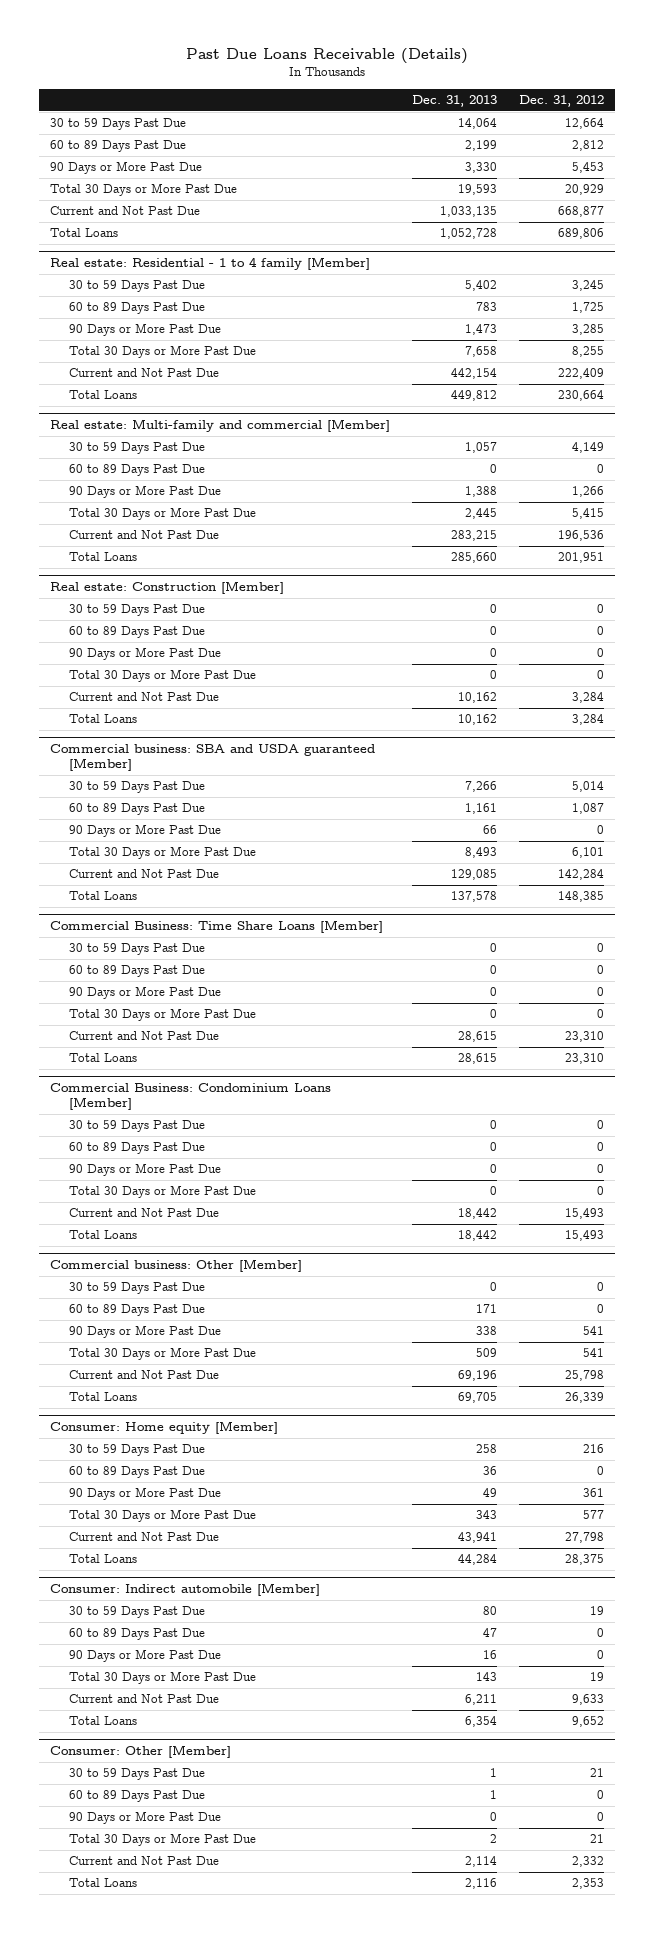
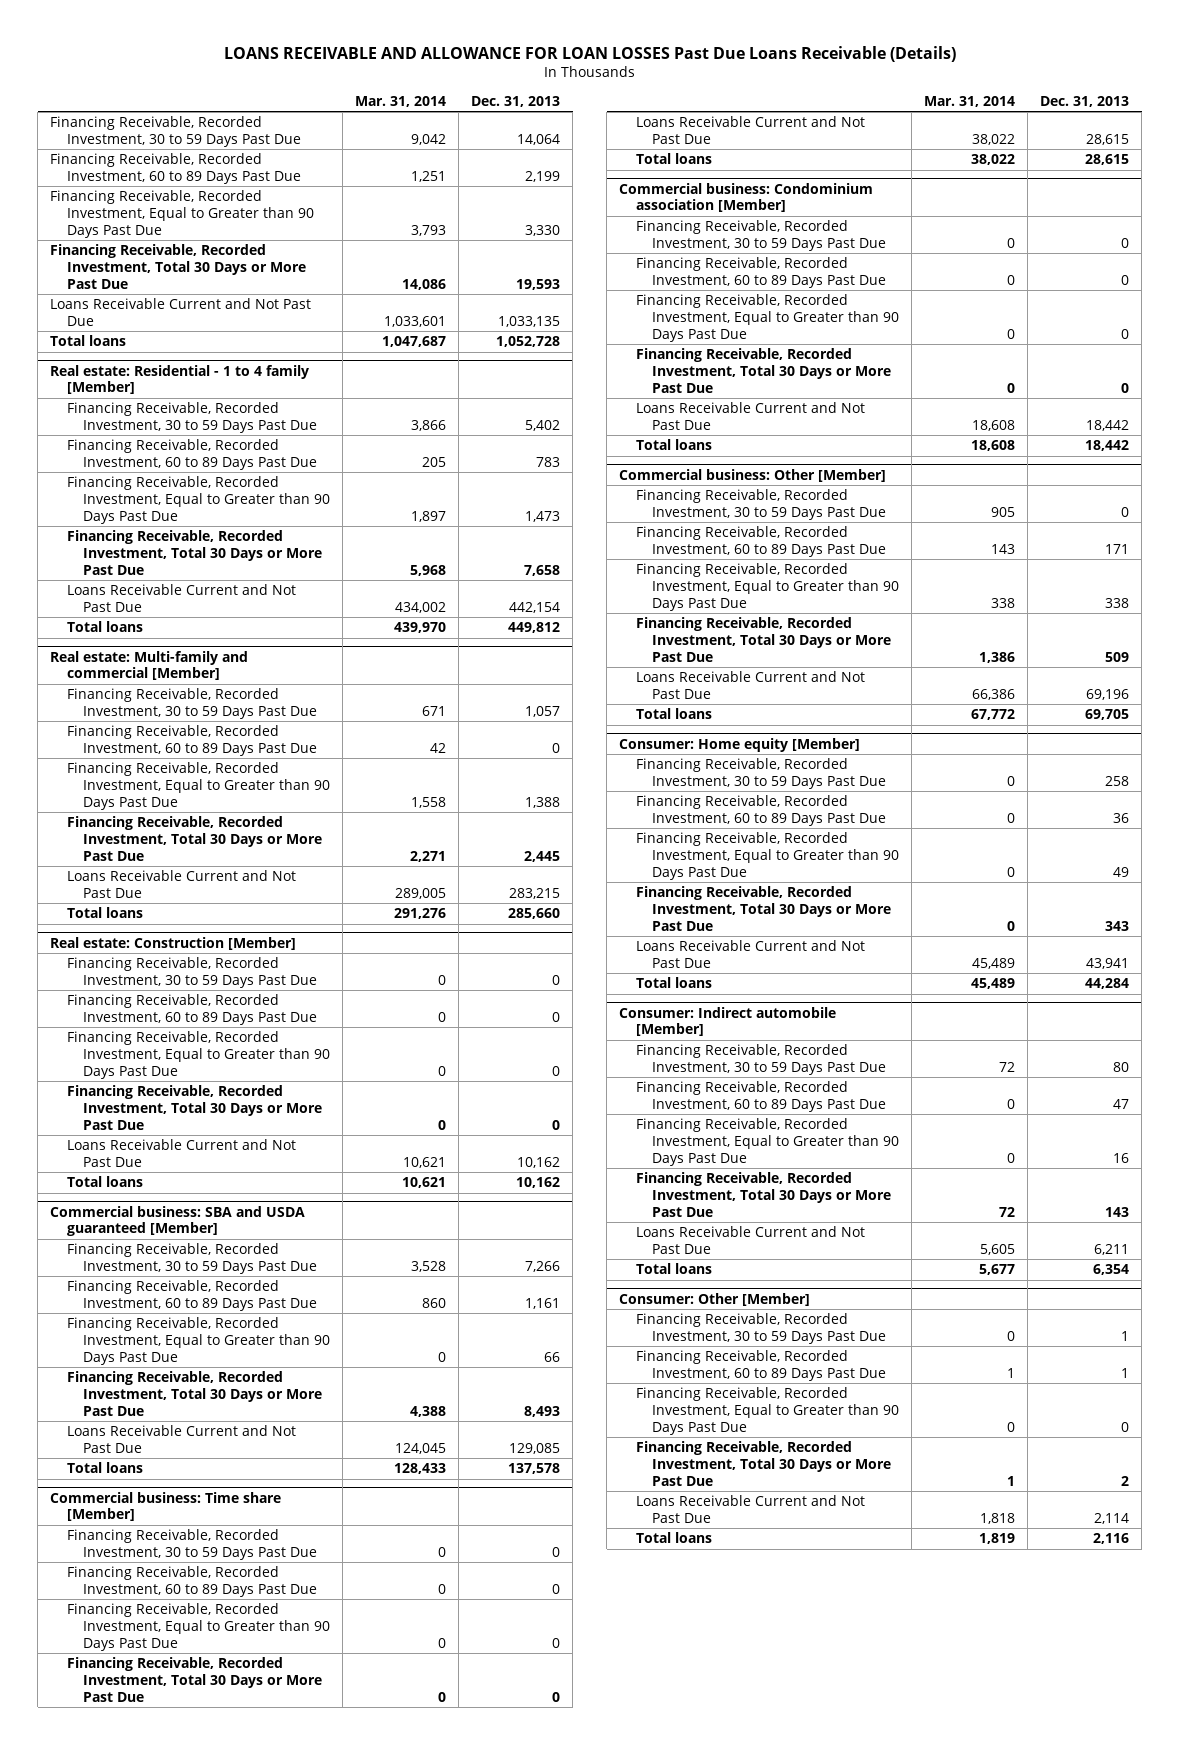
- Past Due Loans Receivable (Details)
+ LOANS RECEIVABLE AND ALLOWANCE FOR LOAN LOSSES Past Due Loans Receivable (Details)
- | Dec. 31, 2013 | Dec. 31, 2012
+ | Mar. 31, 2014 | Dec. 31, 2013
- 30 to 59 Days Past Due | 14,064 | 12,664
- 60 to 89 Days Past Due | 2,199 | 2,812
- 90 Days or More Past Due | 3,330 | 5,453
- Total 30 Days or More Past Due | 19,593 | 20,929
- Current and Not Past Due | 1,033,135 | 668,877
- Total Loans | 1,052,728 | 689,806
+ Financing Receivable, Recorded Investment, 30 to 59 Days Past Due | 9,042 | 14,064
+ Financing Receivable, Recorded Investment, 60 to 89 Days Past Due | 1,251 | 2,199
+ Financing Receivable, Recorded Investment, Equal to Greater than 90 Days Past Due | 3,793 | 3,330
+ Financing Receivable, Recorded Investment, Total 30 Days or More Past Due | 14,086 | 19,593
+ Loans Receivable Current and Not Past Due | 1,033,601 | 1,033,135
+ Total loans | 1,047,687 | 1,052,728
@ Real estate: Residential - 1 to 4 family [Member]
- 30 to 59 Days Past Due | 5,402 | 3,245
- 60 to 89 Days Past Due | 783 | 1,725
- 90 Days or More Past Due | 1,473 | 3,285
- Total 30 Days or More Past Due | 7,658 | 8,255
- Current and Not Past Due | 442,154 | 222,409
- Total Loans | 449,812 | 230,664
+ Financing Receivable, Recorded Investment, 30 to 59 Days Past Due | 3,866 | 5,402
+ Financing Receivable, Recorded Investment, 60 to 89 Days Past Due | 205 | 783
+ Financing Receivable, Recorded Investment, Equal to Greater than 90 Days Past Due | 1,897 | 1,473
+ Financing Receivable, Recorded Investment, Total 30 Days or More Past Due | 5,968 | 7,658
+ Loans Receivable Current and Not Past Due | 434,002 | 442,154
+ Total loans | 439,970 | 449,812
@ Real estate: Multi-family and commercial [Member]
- 30 to 59 Days Past Due | 1,057 | 4,149
- 60 to 89 Days Past Due | 0 | 0
- 90 Days or More Past Due | 1,388 | 1,266
- Total 30 Days or More Past Due | 2,445 | 5,415
- Current and Not Past Due | 283,215 | 196,536
- Total Loans | 285,660 | 201,951
+ Financing Receivable, Recorded Investment, 30 to 59 Days Past Due | 671 | 1,057
+ Financing Receivable, Recorded Investment, 60 to 89 Days Past Due | 42 | 0
+ Financing Receivable, Recorded Investment, Equal to Greater than 90 Days Past Due | 1,558 | 1,388
+ Financing Receivable, Recorded Investment, Total 30 Days or More Past Due | 2,271 | 2,445
+ Loans Receivable Current and Not Past Due | 289,005 | 283,215
+ Total loans | 291,276 | 285,660
@ Real estate: Construction [Member]
- 30 to 59 Days Past Due | 0 | 0
- 60 to 89 Days Past Due | 0 | 0
- 90 Days or More Past Due | 0 | 0
- Total 30 Days or More Past Due | 0 | 0
- Current and Not Past Due | 10,162 | 3,284
- Total Loans | 10,162 | 3,284
+ Financing Receivable, Recorded Investment, 30 to 59 Days Past Due | 0 | 0
+ Financing Receivable, Recorded Investment, 60 to 89 Days Past Due | 0 | 0
+ Financing Receivable, Recorded Investment, Equal to Greater than 90 Days Past Due | 0 | 0
+ Financing Receivable, Recorded Investment, Total 30 Days or More Past Due | 0 | 0
+ Loans Receivable Current and Not Past Due | 10,621 | 10,162
+ Total loans | 10,621 | 10,162
@ Commercial business: SBA and USDA guaranteed [Member]
- 30 to 59 Days Past Due | 7,266 | 5,014
- 60 to 89 Days Past Due | 1,161 | 1,087
- 90 Days or More Past Due | 66 | 0
- Total 30 Days or More Past Due | 8,493 | 6,101
- Current and Not Past Due | 129,085 | 142,284
- Total Loans | 137,578 | 148,385
- Commercial Business: Time Share Loans [Member]
- 30 to 59 Days Past Due | 0 | 0
- 60 to 89 Days Past Due | 0 | 0
- 90 Days or More Past Due | 0 | 0
- Total 30 Days or More Past Due | 0 | 0
- Current and Not Past Due | 28,615 | 23,310
- Total Loans | 28,615 | 23,310
- Commercial Business: Condominium Loans [Member]
- 30 to 59 Days Past Due | 0 | 0
- 60 to 89 Days Past Due | 0 | 0
- 90 Days or More Past Due | 0 | 0
- Total 30 Days or More Past Due | 0 | 0
- Current and Not Past Due | 18,442 | 15,493
- Total Loans | 18,442 | 15,493
@ Commercial business: SBA and USDA guaranteed [Member]
+ Financing Receivable, Recorded Investment, 30 to 59 Days Past Due | 3,528 | 7,266
+ Financing Receivable, Recorded Investment, 60 to 89 Days Past Due | 860 | 1,161
+ Financing Receivable, Recorded Investment, Equal to Greater than 90 Days Past Due | 0 | 66
+ Financing Receivable, Recorded Investment, Total 30 Days or More Past Due | 4,388 | 8,493
+ Loans Receivable Current and Not Past Due | 124,045 | 129,085
+ Total loans | 128,433 | 137,578
+ Commercial business: Time share [Member]
+ Financing Receivable, Recorded Investment, 30 to 59 Days Past Due | 0 | 0
+ Financing Receivable, Recorded Investment, 60 to 89 Days Past Due | 0 | 0
+ Financing Receivable, Recorded Investment, Equal to Greater than 90 Days Past Due | 0 | 0
+ Financing Receivable, Recorded Investment, Total 30 Days or More Past Due | 0 | 0
+ Loans Receivable Current and Not Past Due | 38,022 | 28,615
+ Total loans | 38,022 | 28,615
+ Commercial business: Condominium association [Member]
+ Financing Receivable, Recorded Investment, 30 to 59 Days Past Due | 0 | 0
+ Financing Receivable, Recorded Investment, 60 to 89 Days Past Due | 0 | 0
+ Financing Receivable, Recorded Investment, Equal to Greater than 90 Days Past Due | 0 | 0
+ Financing Receivable, Recorded Investment, Total 30 Days or More Past Due | 0 | 0
+ Loans Receivable Current and Not Past Due | 18,608 | 18,442
+ Total loans | 18,608 | 18,442
@ Commercial business: Other [Member]
- 30 to 59 Days Past Due | 0 | 0
- 60 to 89 Days Past Due | 171 | 0
- 90 Days or More Past Due | 338 | 541
- Total 30 Days or More Past Due | 509 | 541
- Current and Not Past Due | 69,196 | 25,798
- Total Loans | 69,705 | 26,339
+ Financing Receivable, Recorded Investment, 30 to 59 Days Past Due | 905 | 0
+ Financing Receivable, Recorded Investment, 60 to 89 Days Past Due | 143 | 171
+ Financing Receivable, Recorded Investment, Equal to Greater than 90 Days Past Due | 338 | 338
+ Financing Receivable, Recorded Investment, Total 30 Days or More Past Due | 1,386 | 509
+ Loans Receivable Current and Not Past Due | 66,386 | 69,196
+ Total loans | 67,772 | 69,705
@ Consumer: Home equity [Member]
- 30 to 59 Days Past Due | 258 | 216
- 60 to 89 Days Past Due | 36 | 0
- 90 Days or More Past Due | 49 | 361
- Total 30 Days or More Past Due | 343 | 577
- Current and Not Past Due | 43,941 | 27,798
- Total Loans | 44,284 | 28,375
+ Financing Receivable, Recorded Investment, 30 to 59 Days Past Due | 0 | 258
+ Financing Receivable, Recorded Investment, 60 to 89 Days Past Due | 0 | 36
+ Financing Receivable, Recorded Investment, Equal to Greater than 90 Days Past Due | 0 | 49
+ Financing Receivable, Recorded Investment, Total 30 Days or More Past Due | 0 | 343
+ Loans Receivable Current and Not Past Due | 45,489 | 43,941
+ Total loans | 45,489 | 44,284
@ Consumer: Indirect automobile [Member]
- 30 to 59 Days Past Due | 80 | 19
- 60 to 89 Days Past Due | 47 | 0
- 90 Days or More Past Due | 16 | 0
- Total 30 Days or More Past Due | 143 | 19
- Current and Not Past Due | 6,211 | 9,633
- Total Loans | 6,354 | 9,652
+ Financing Receivable, Recorded Investment, 30 to 59 Days Past Due | 72 | 80
+ Financing Receivable, Recorded Investment, 60 to 89 Days Past Due | 0 | 47
+ Financing Receivable, Recorded Investment, Equal to Greater than 90 Days Past Due | 0 | 16
+ Financing Receivable, Recorded Investment, Total 30 Days or More Past Due | 72 | 143
+ Loans Receivable Current and Not Past Due | 5,605 | 6,211
+ Total loans | 5,677 | 6,354
@ Consumer: Other [Member]
- 30 to 59 Days Past Due | 1 | 21
- 60 to 89 Days Past Due | 1 | 0
- 90 Days or More Past Due | 0 | 0
- Total 30 Days or More Past Due | 2 | 21
- Current and Not Past Due | 2,114 | 2,332
- Total Loans | 2,116 | 2,353
+ Financing Receivable, Recorded Investment, 30 to 59 Days Past Due | 0 | 1
+ Financing Receivable, Recorded Investment, 60 to 89 Days Past Due | 1 | 1
+ Financing Receivable, Recorded Investment, Equal to Greater than 90 Days Past Due | 0 | 0
+ Financing Receivable, Recorded Investment, Total 30 Days or More Past Due | 1 | 2
+ Loans Receivable Current and Not Past Due | 1,818 | 2,114
+ Total loans | 1,819 | 2,116

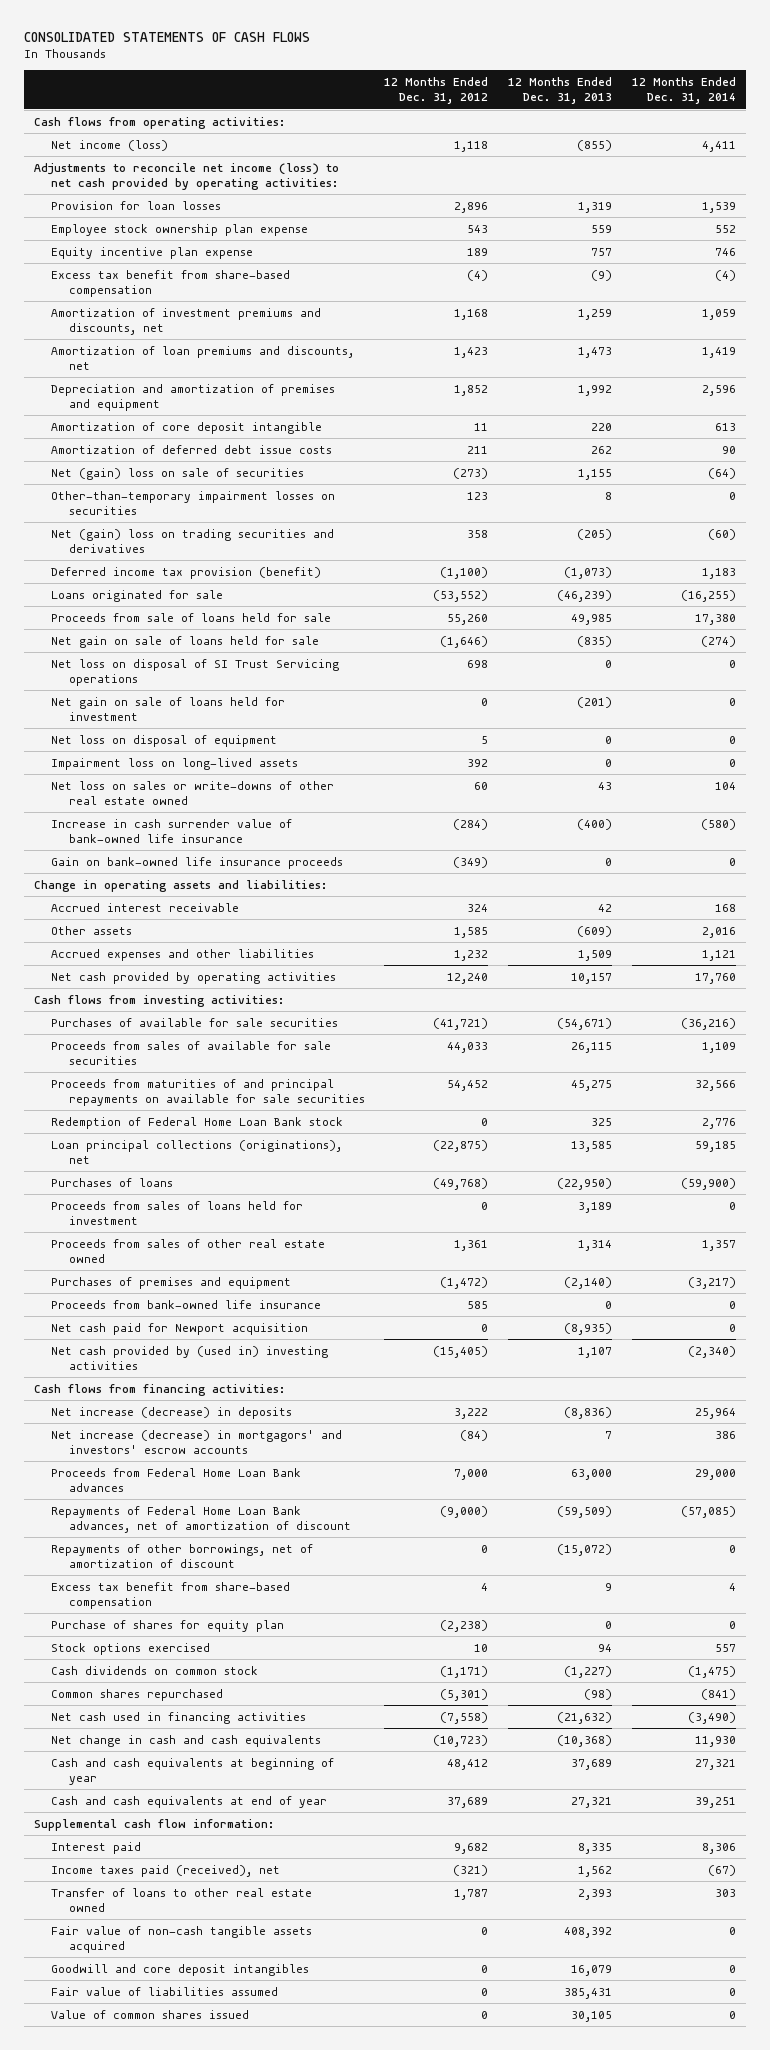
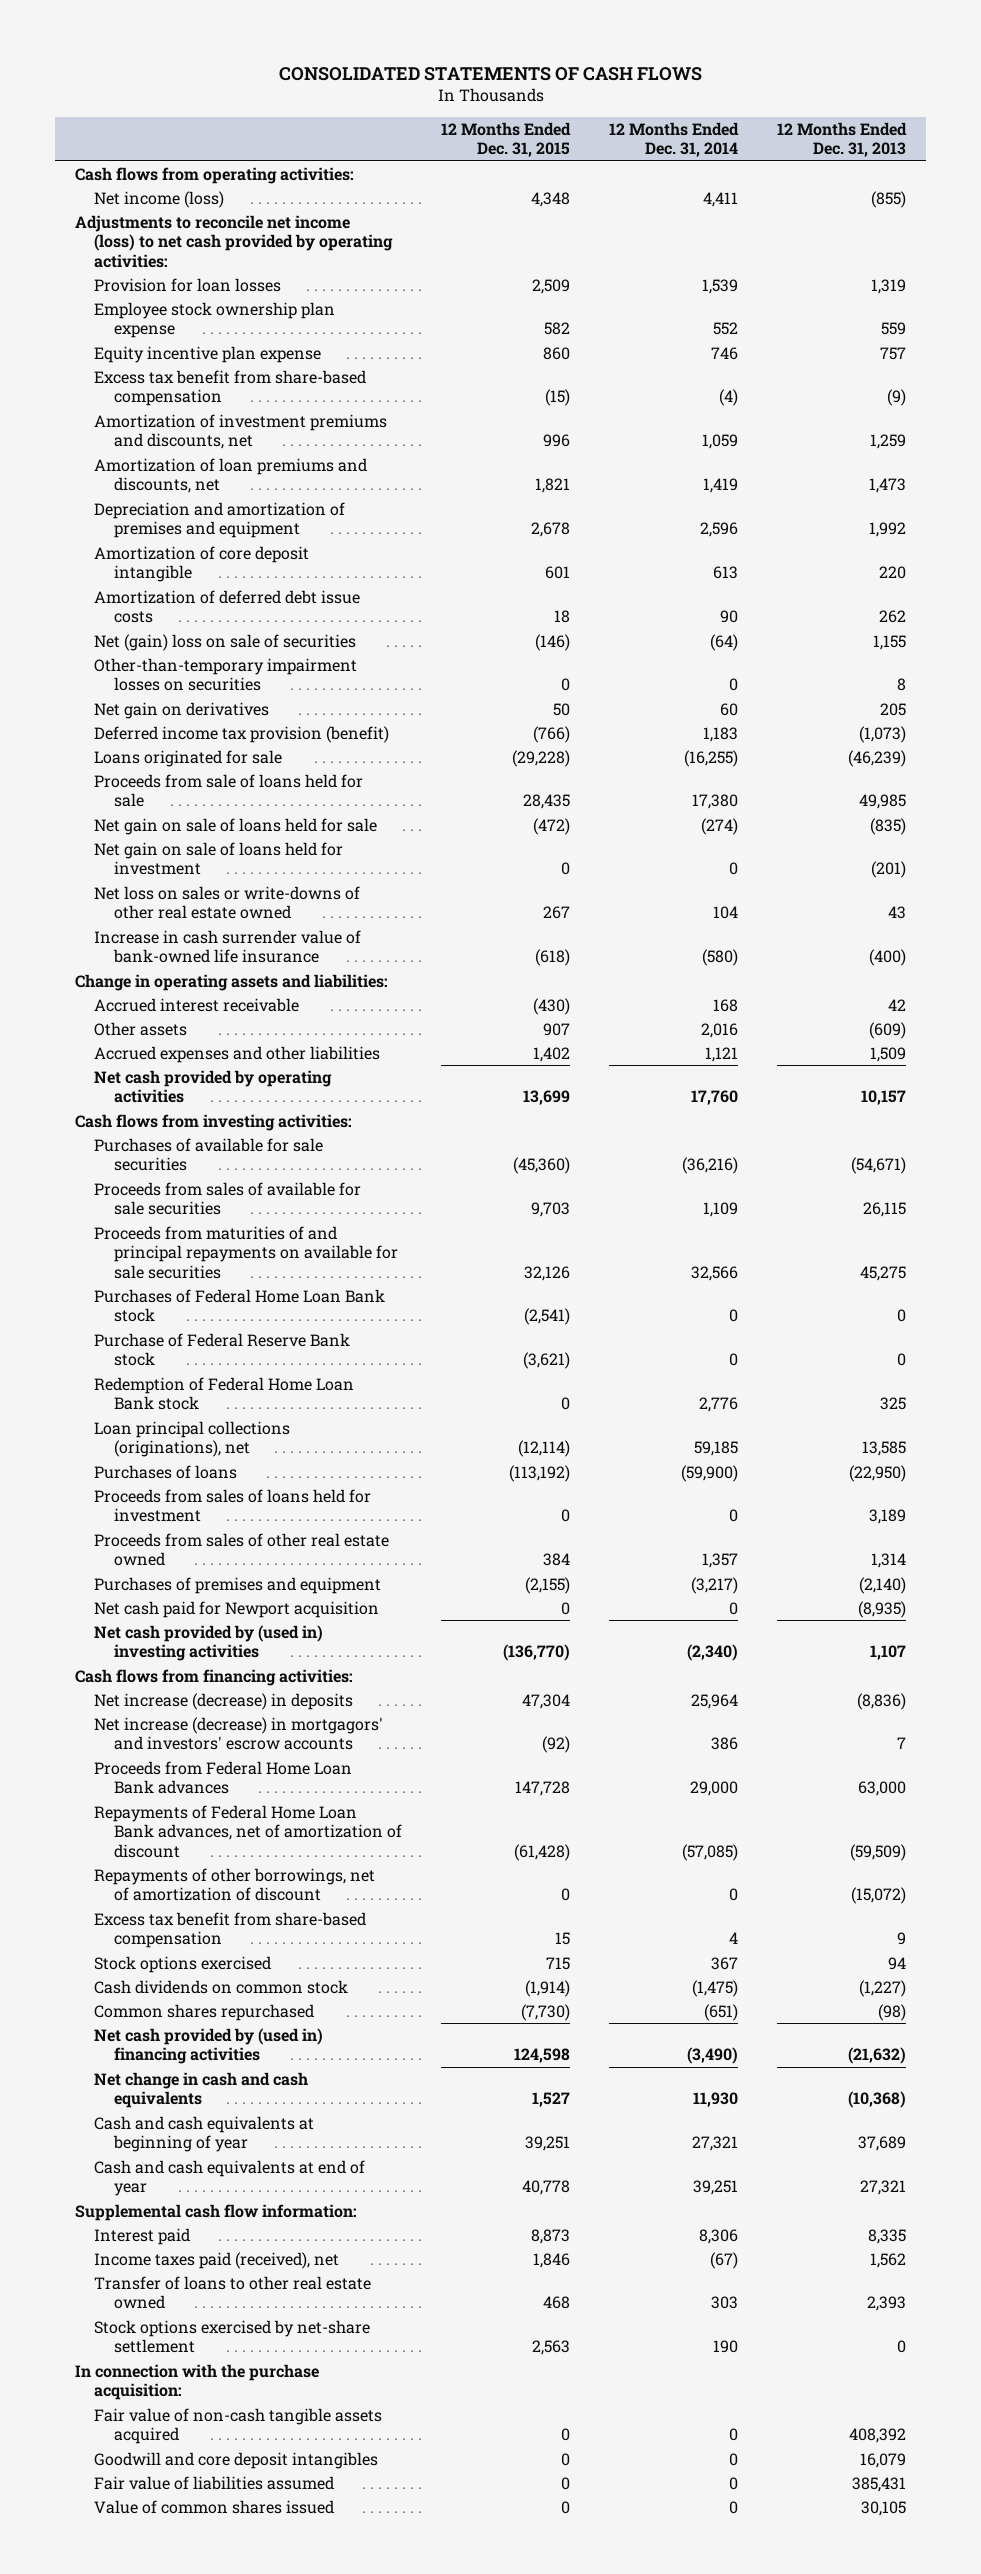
- | 12 Months Ended Dec. 31, 2012 | 12 Months Ended Dec. 31, 2013 | 12 Months Ended Dec. 31, 2014
+ | 12 Months Ended Dec. 31, 2015 | 12 Months Ended Dec. 31, 2014 | 12 Months Ended Dec. 31, 2013
- Net (gain) loss on trading securities and derivatives | 358 | (205) | (60)
+ Net gain on derivatives | 50 | 60 | 205
- Net loss on disposal of SI Trust Servicing operations | 698 | 0 | 0
- Net loss on disposal of equipment | 5 | 0 | 0
- Impairment loss on long-lived assets | 392 | 0 | 0
- Gain on bank-owned life insurance proceeds | (349) | 0 | 0
+ Purchases of Federal Home Loan Bank stock | (2,541) | 0 | 0
+ Purchase of Federal Reserve Bank stock | (3,621) | 0 | 0
- Proceeds from bank-owned life insurance | 585 | 0 | 0
- Purchase of shares for equity plan | (2,238) | 0 | 0
- Stock options exercised | 10 | 94 | 557
+ Stock options exercised | 715 | 367 | 94
- Common shares repurchased | (5,301) | (98) | (841)
- Net cash used in financing activities | (7,558) | (21,632) | (3,490)
+ Common shares repurchased | (7,730) | (651) | (98)
+ Net cash provided by (used in) financing activities | 124,598 | (3,490) | (21,632)
+ Stock options exercised by net-share settlement | 2,563 | 190 | 0
+ In connection with the purchase acquisition:

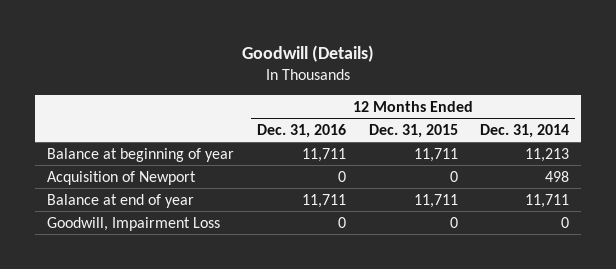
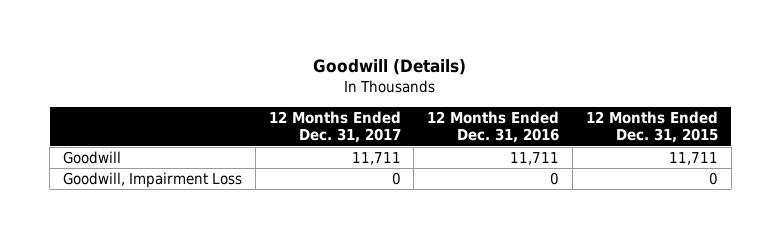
- | 12 Months Ended Dec. 31, 2016 | 12 Months Ended Dec. 31, 2015 | 12 Months Ended Dec. 31, 2014
+ | 12 Months Ended Dec. 31, 2017 | 12 Months Ended Dec. 31, 2016 | 12 Months Ended Dec. 31, 2015
- Balance at beginning of year | 11,711 | 11,711 | 11,213
- Acquisition of Newport | 0 | 0 | 498
- Balance at end of year | 11,711 | 11,711 | 11,711
+ Goodwill | 11,711 | 11,711 | 11,711

